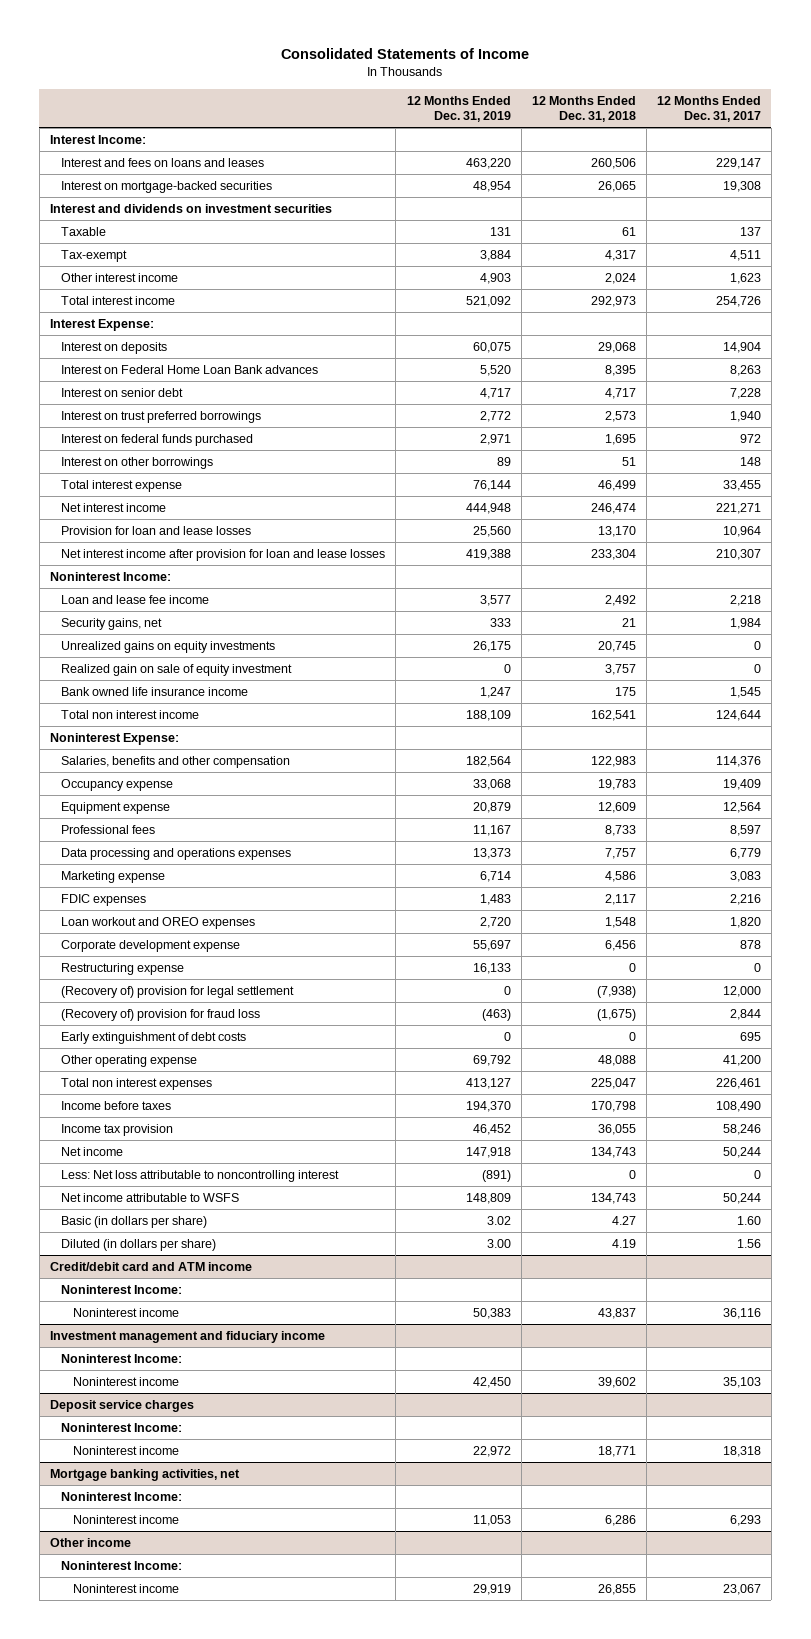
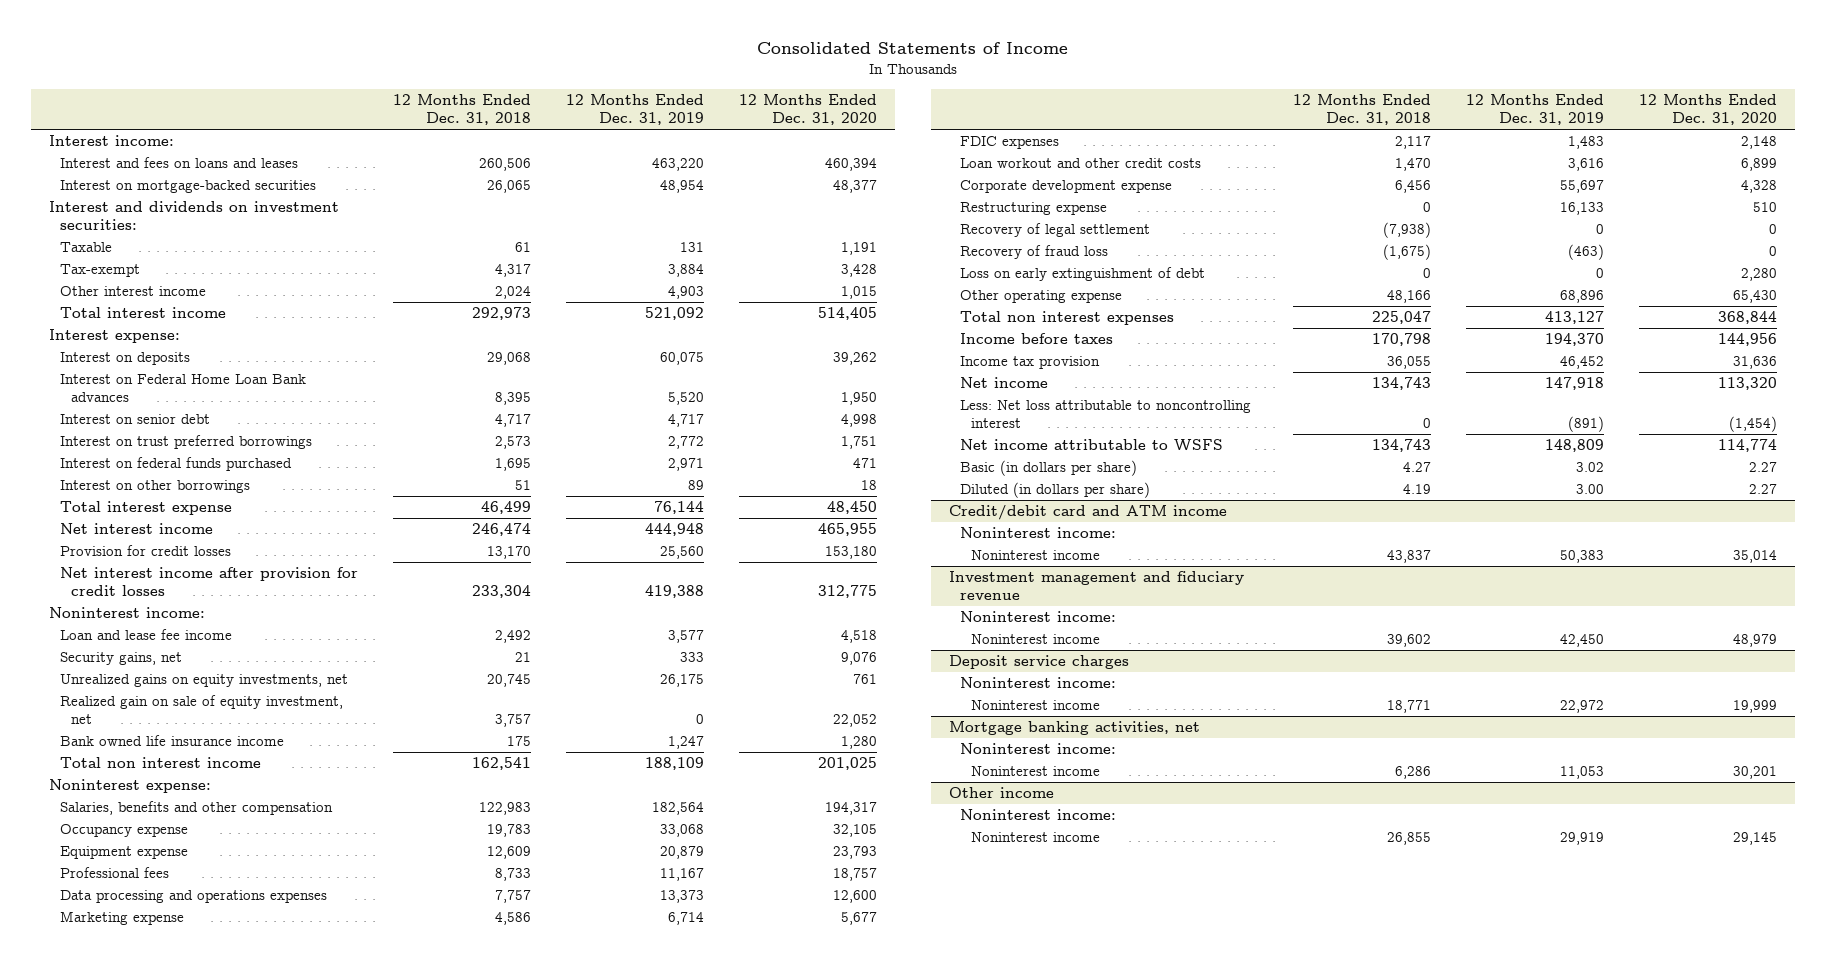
- | 12 Months Ended Dec. 31, 2019 | 12 Months Ended Dec. 31, 2018 | 12 Months Ended Dec. 31, 2017
+ | 12 Months Ended Dec. 31, 2018 | 12 Months Ended Dec. 31, 2019 | 12 Months Ended Dec. 31, 2020
- Interest Income:
+ Interest income:
- Interest and dividends on investment securities
+ Interest and dividends on investment securities:
- Interest Expense:
+ Interest expense:
- Provision for loan and lease losses | 25,560 | 13,170 | 10,964
- Net interest income after provision for loan and lease losses | 419,388 | 233,304 | 210,307
- Noninterest Income:
+ Provision for credit losses | 13,170 | 25,560 | 153,180
+ Net interest income after provision for credit losses | 233,304 | 419,388 | 312,775
+ Noninterest income:
- Unrealized gains on equity investments | 26,175 | 20,745 | 0
- Realized gain on sale of equity investment | 0 | 3,757 | 0
+ Unrealized gains on equity investments, net | 20,745 | 26,175 | 761
+ Realized gain on sale of equity investment, net | 3,757 | 0 | 22,052
- Noninterest Expense:
+ Noninterest expense:
- Loan workout and OREO expenses | 2,720 | 1,548 | 1,820
+ Loan workout and other credit costs | 1,470 | 3,616 | 6,899
- (Recovery of) provision for legal settlement | 0 | (7,938) | 12,000
- (Recovery of) provision for fraud loss | (463) | (1,675) | 2,844
- Early extinguishment of debt costs | 0 | 0 | 695
- Other operating expense | 69,792 | 48,088 | 41,200
+ Recovery of legal settlement | (7,938) | 0 | 0
+ Recovery of fraud loss | (1,675) | (463) | 0
+ Loss on early extinguishment of debt | 0 | 0 | 2,280
+ Other operating expense | 48,166 | 68,896 | 65,430
@ Credit/debit card and ATM income
- Noninterest Income:
+ Noninterest income:
- Investment management and fiduciary income
- Noninterest Income:
+ Investment management and fiduciary revenue
+ Noninterest income:
@ Deposit service charges
- Noninterest Income:
+ Noninterest income:
@ Mortgage banking activities, net
- Noninterest Income:
+ Noninterest income:
@ Other income
- Noninterest Income:
+ Noninterest income:

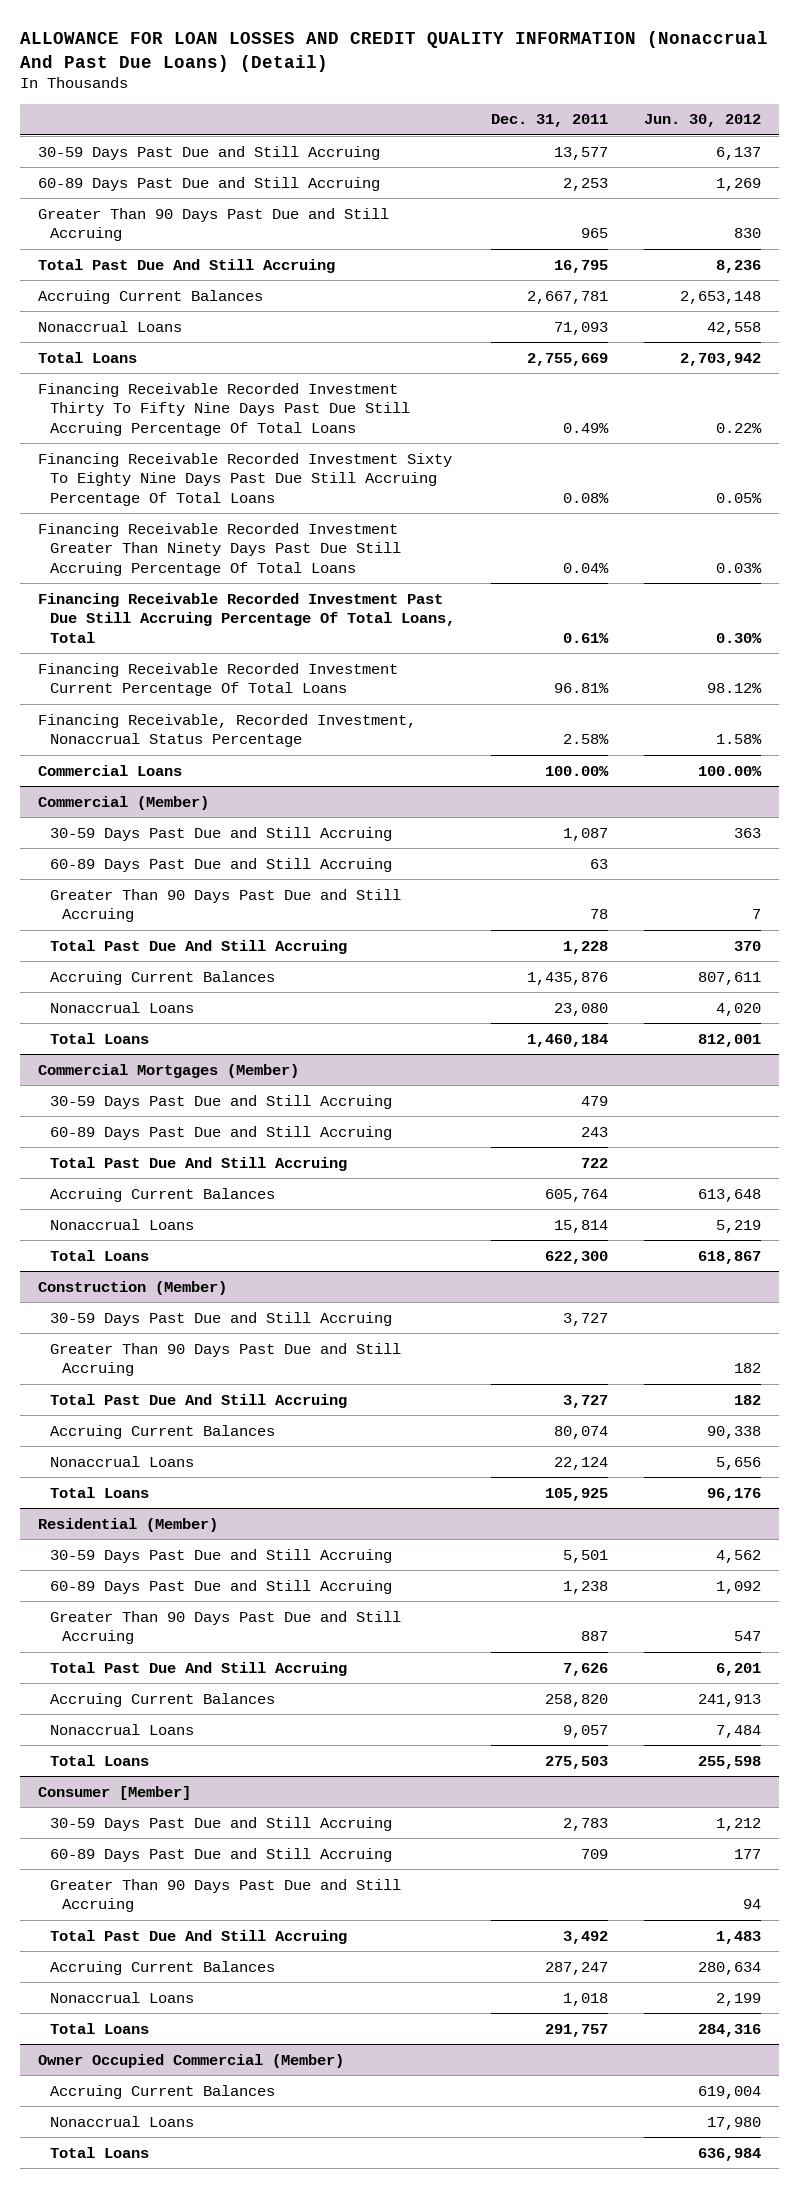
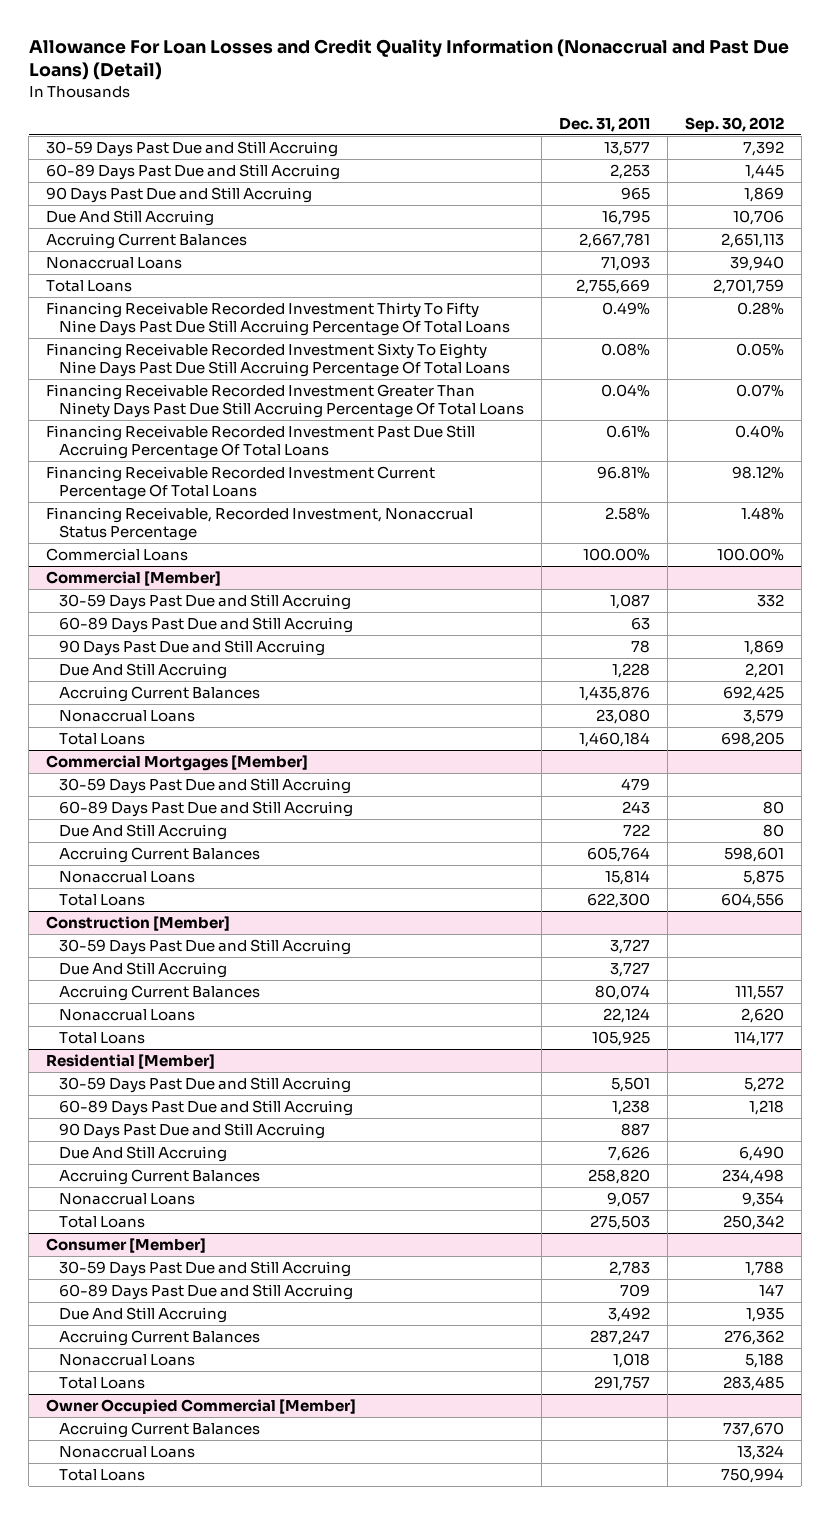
- ALLOWANCE FOR LOAN LOSSES AND CREDIT QUALITY INFORMATION (Nonaccrual And Past Due Loans) (Detail)
+ Allowance For Loan Losses and Credit Quality Information (Nonaccrual and Past Due Loans) (Detail)
- | Dec. 31, 2011 | Jun. 30, 2012
+ | Dec. 31, 2011 | Sep. 30, 2012
- Greater Than 90 Days Past Due and Still Accruing | 965 | 830
- Total Past Due And Still Accruing | 16,795 | 8,236
+ 90 Days Past Due and Still Accruing | 965 | 1,869
+ Due And Still Accruing | 16,795 | 10,706
- Financing Receivable Recorded Investment Past Due Still Accruing Percentage Of Total Loans, Total | 0.61% | 0.30%
+ Financing Receivable Recorded Investment Past Due Still Accruing Percentage Of Total Loans | 0.61% | 0.40%
- Commercial (Member)
+ Commercial [Member]
- Greater Than 90 Days Past Due and Still Accruing | 78 | 7
- Total Past Due And Still Accruing | 1,228 | 370
+ 90 Days Past Due and Still Accruing | 78 | 1,869
+ Due And Still Accruing | 1,228 | 2,201
- Commercial Mortgages (Member)
+ Commercial Mortgages [Member]
- Total Past Due And Still Accruing | 722 |
+ Due And Still Accruing | 722 | 80
- Construction (Member)
+ Construction [Member]
- Greater Than 90 Days Past Due and Still Accruing | | 182
- Total Past Due And Still Accruing | 3,727 | 182
+ Due And Still Accruing | 3,727 |
- Residential (Member)
+ Residential [Member]
- Greater Than 90 Days Past Due and Still Accruing | 887 | 547
- Total Past Due And Still Accruing | 7,626 | 6,201
+ 90 Days Past Due and Still Accruing | 887 |
+ Due And Still Accruing | 7,626 | 6,490
@ Consumer [Member]
- Greater Than 90 Days Past Due and Still Accruing | | 94
- Total Past Due And Still Accruing | 3,492 | 1,483
+ Due And Still Accruing | 3,492 | 1,935
- Owner Occupied Commercial (Member)
+ Owner Occupied Commercial [Member]

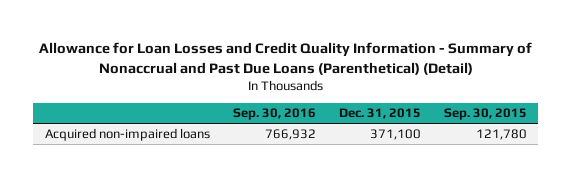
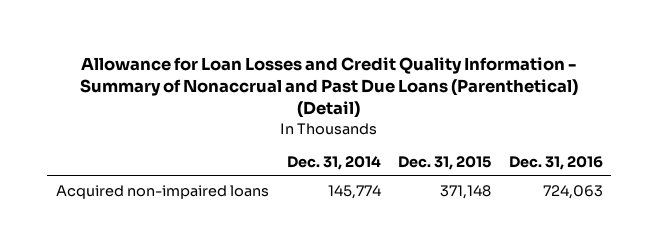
- | Sep. 30, 2016 | Dec. 31, 2015 | Sep. 30, 2015
+ | Dec. 31, 2014 | Dec. 31, 2015 | Dec. 31, 2016
- Acquired non-impaired loans | 766,932 | 371,100 | 121,780
+ Acquired non-impaired loans | 145,774 | 371,148 | 724,063

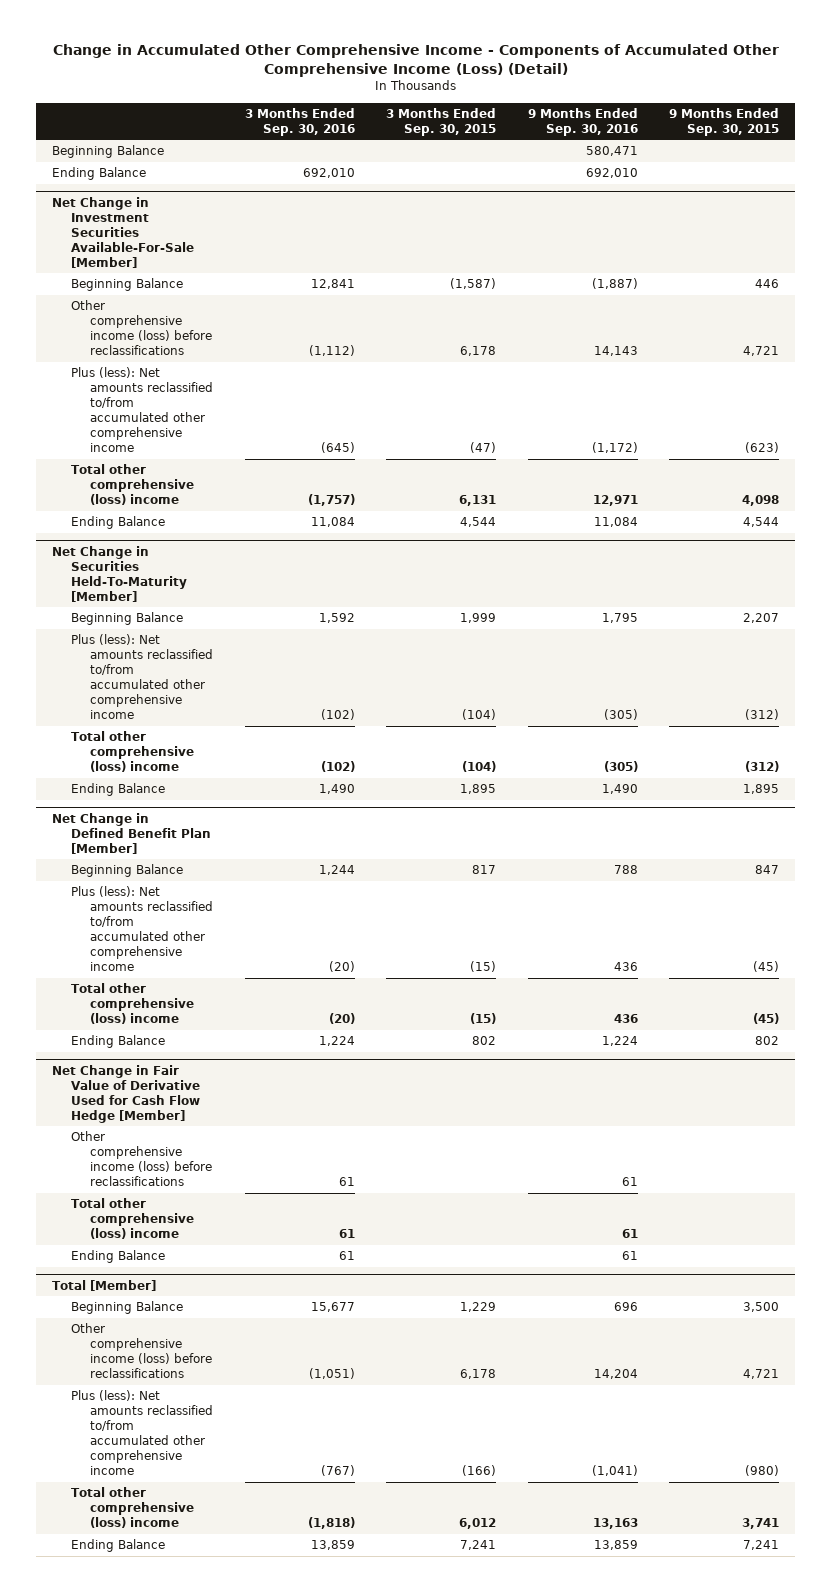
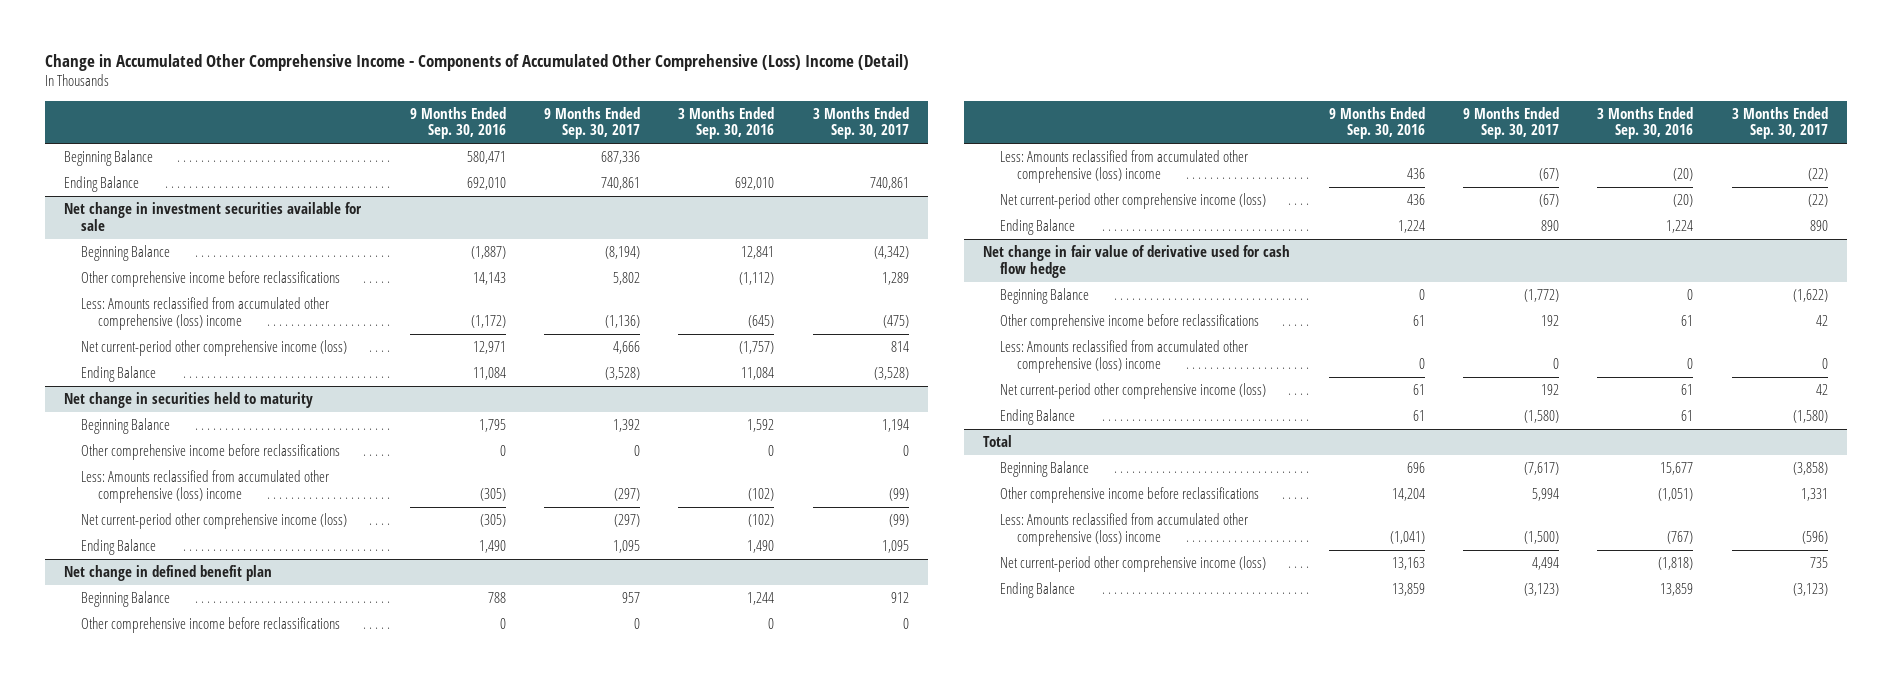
- Change in Accumulated Other Comprehensive Income - Components of Accumulated Other Comprehensive Income (Loss) (Detail)
+ Change in Accumulated Other Comprehensive Income - Components of Accumulated Other Comprehensive (Loss) Income (Detail)
- | 3 Months Ended Sep. 30, 2016 | 3 Months Ended Sep. 30, 2015 | 9 Months Ended Sep. 30, 2016 | 9 Months Ended Sep. 30, 2015
+ | 9 Months Ended Sep. 30, 2016 | 9 Months Ended Sep. 30, 2017 | 3 Months Ended Sep. 30, 2016 | 3 Months Ended Sep. 30, 2017
- Net Change in Investment Securities Available-For-Sale [Member]
+ Net change in investment securities available for sale
- Other comprehensive income (loss) before reclassifications | (1,112) | 6,178 | 14,143 | 4,721
- Plus (less): Net amounts reclassified to/from accumulated other comprehensive income | (645) | (47) | (1,172) | (623)
- Total other comprehensive (loss) income | (1,757) | 6,131 | 12,971 | 4,098
+ Other comprehensive income before reclassifications | 14,143 | 5,802 | (1,112) | 1,289
+ Less: Amounts reclassified from accumulated other comprehensive (loss) income | (1,172) | (1,136) | (645) | (475)
+ Net current-period other comprehensive income (loss) | 12,971 | 4,666 | (1,757) | 814
- Net Change in Securities Held-To-Maturity [Member]
+ Net change in securities held to maturity
- Plus (less): Net amounts reclassified to/from accumulated other comprehensive income | (102) | (104) | (305) | (312)
- Total other comprehensive (loss) income | (102) | (104) | (305) | (312)
+ Other comprehensive income before reclassifications | 0 | 0 | 0 | 0
+ Less: Amounts reclassified from accumulated other comprehensive (loss) income | (305) | (297) | (102) | (99)
+ Net current-period other comprehensive income (loss) | (305) | (297) | (102) | (99)
- Net Change in Defined Benefit Plan [Member]
+ Net change in defined benefit plan
- Plus (less): Net amounts reclassified to/from accumulated other comprehensive income | (20) | (15) | 436 | (45)
- Total other comprehensive (loss) income | (20) | (15) | 436 | (45)
+ Other comprehensive income before reclassifications | 0 | 0 | 0 | 0
+ Less: Amounts reclassified from accumulated other comprehensive (loss) income | 436 | (67) | (20) | (22)
+ Net current-period other comprehensive income (loss) | 436 | (67) | (20) | (22)
- Net Change in Fair Value of Derivative Used for Cash Flow Hedge [Member]
- Other comprehensive income (loss) before reclassifications | 61 | | 61 |
- Total other comprehensive (loss) income | 61 | | 61 |
+ Net change in fair value of derivative used for cash flow hedge
+ Beginning Balance | 0 | (1,772) | 0 | (1,622)
+ Other comprehensive income before reclassifications | 61 | 192 | 61 | 42
+ Less: Amounts reclassified from accumulated other comprehensive (loss) income | 0 | 0 | 0 | 0
+ Net current-period other comprehensive income (loss) | 61 | 192 | 61 | 42
- Total [Member]
+ Total
- Other comprehensive income (loss) before reclassifications | (1,051) | 6,178 | 14,204 | 4,721
- Plus (less): Net amounts reclassified to/from accumulated other comprehensive income | (767) | (166) | (1,041) | (980)
- Total other comprehensive (loss) income | (1,818) | 6,012 | 13,163 | 3,741
+ Other comprehensive income before reclassifications | 14,204 | 5,994 | (1,051) | 1,331
+ Less: Amounts reclassified from accumulated other comprehensive (loss) income | (1,041) | (1,500) | (767) | (596)
+ Net current-period other comprehensive income (loss) | 13,163 | 4,494 | (1,818) | 735

